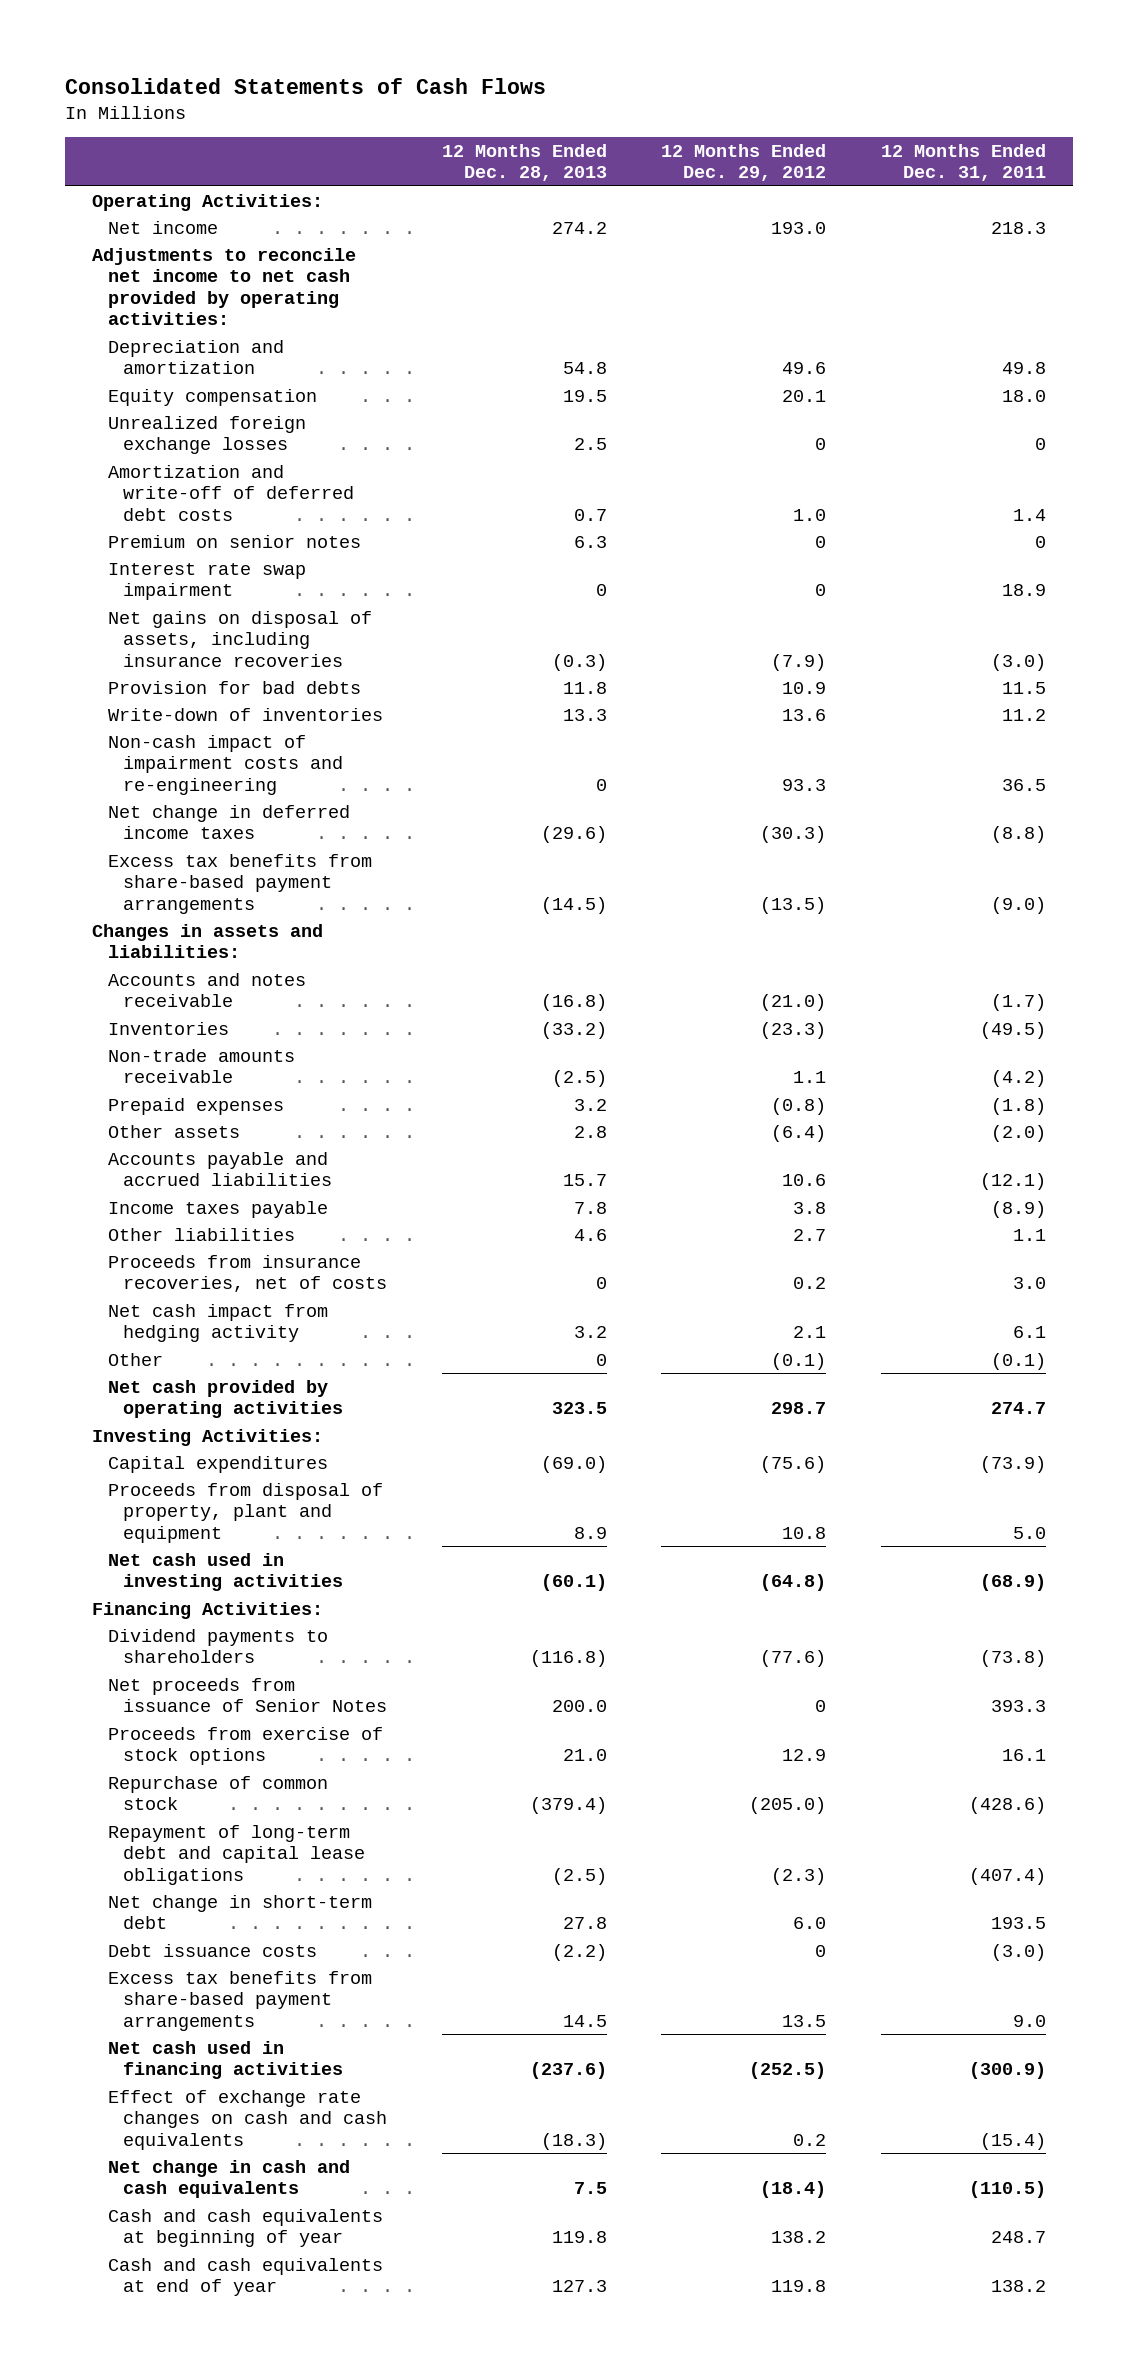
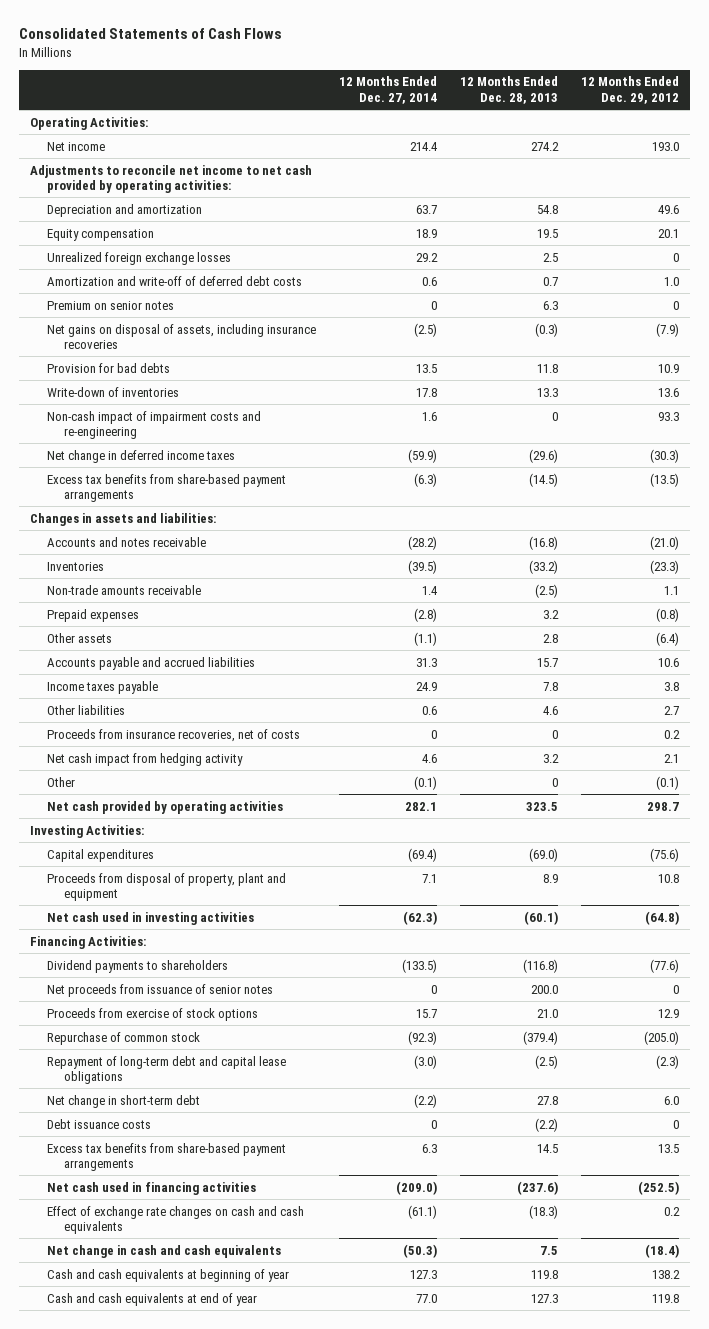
- | 12 Months Ended Dec. 28, 2013 | 12 Months Ended Dec. 29, 2012 | 12 Months Ended Dec. 31, 2011
+ | 12 Months Ended Dec. 27, 2014 | 12 Months Ended Dec. 28, 2013 | 12 Months Ended Dec. 29, 2012
- Interest rate swap impairment | 0 | 0 | 18.9
- Net proceeds from issuance of Senior Notes | 200.0 | 0 | 393.3
+ Net proceeds from issuance of senior notes | 0 | 200.0 | 0

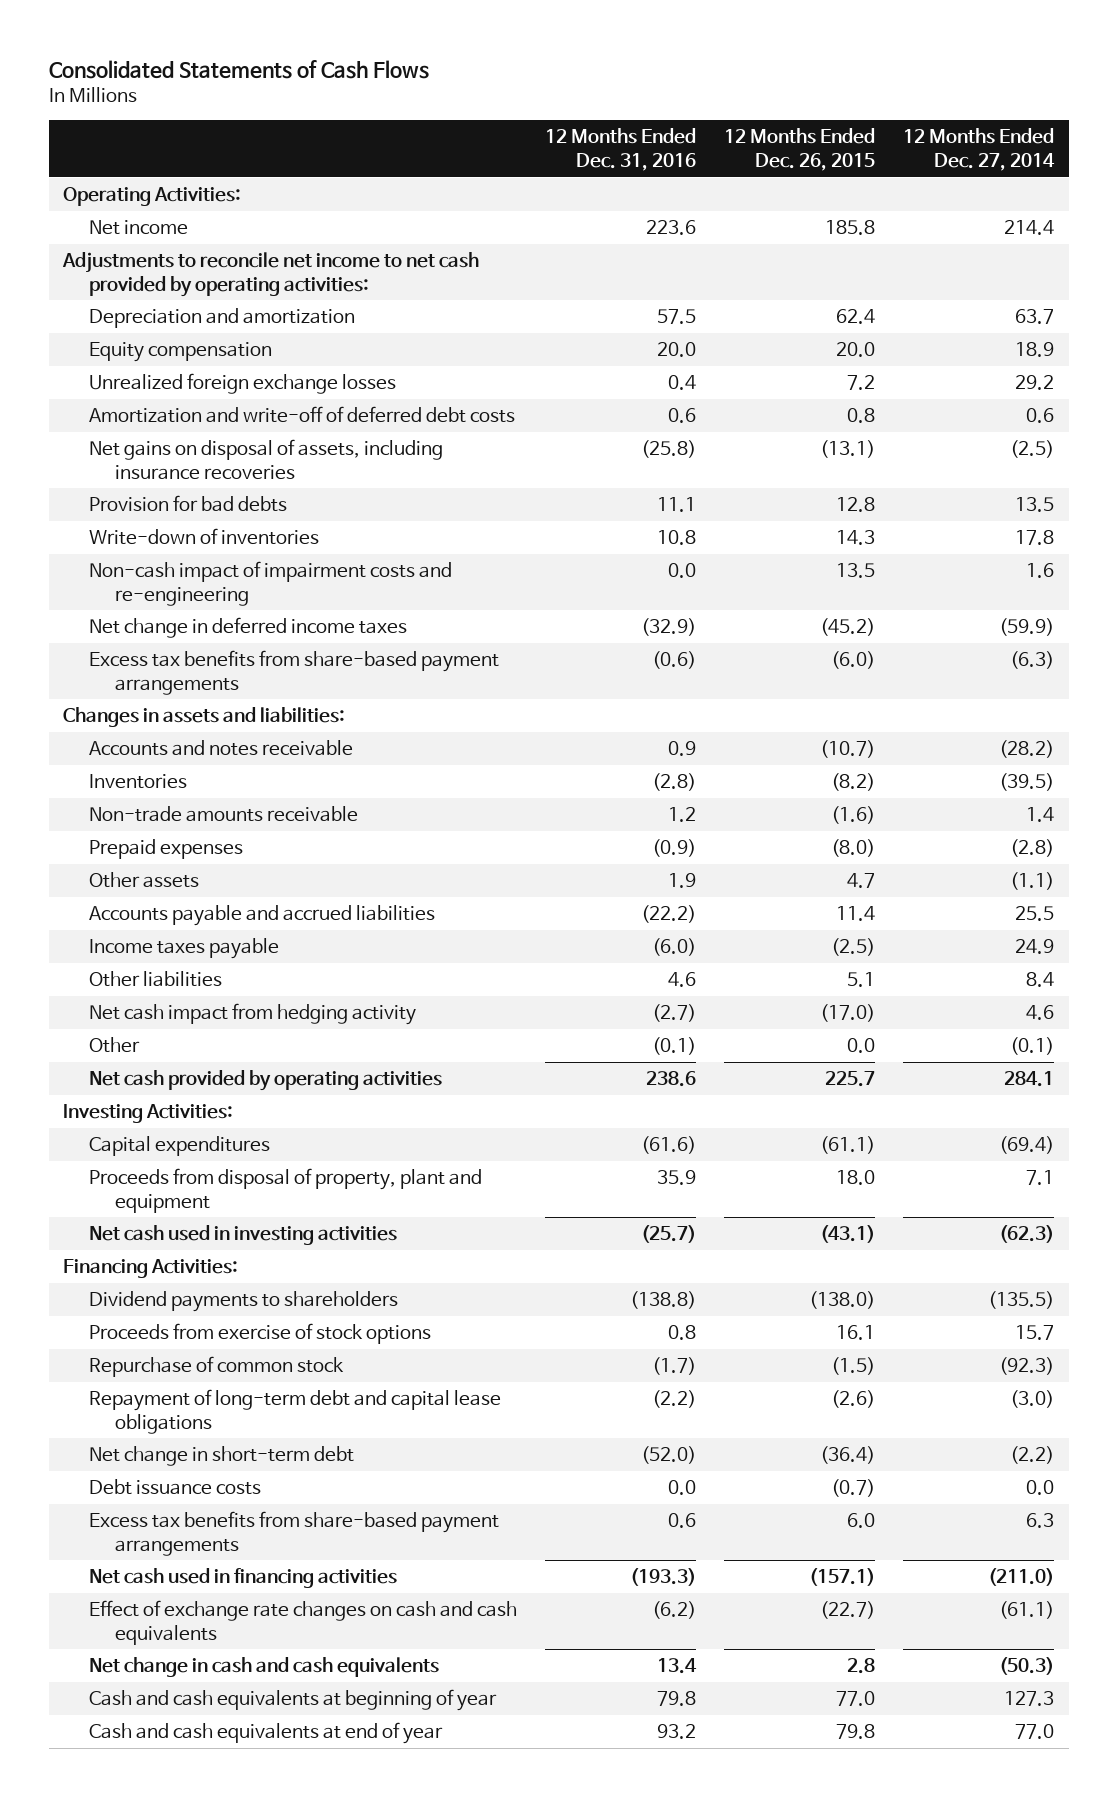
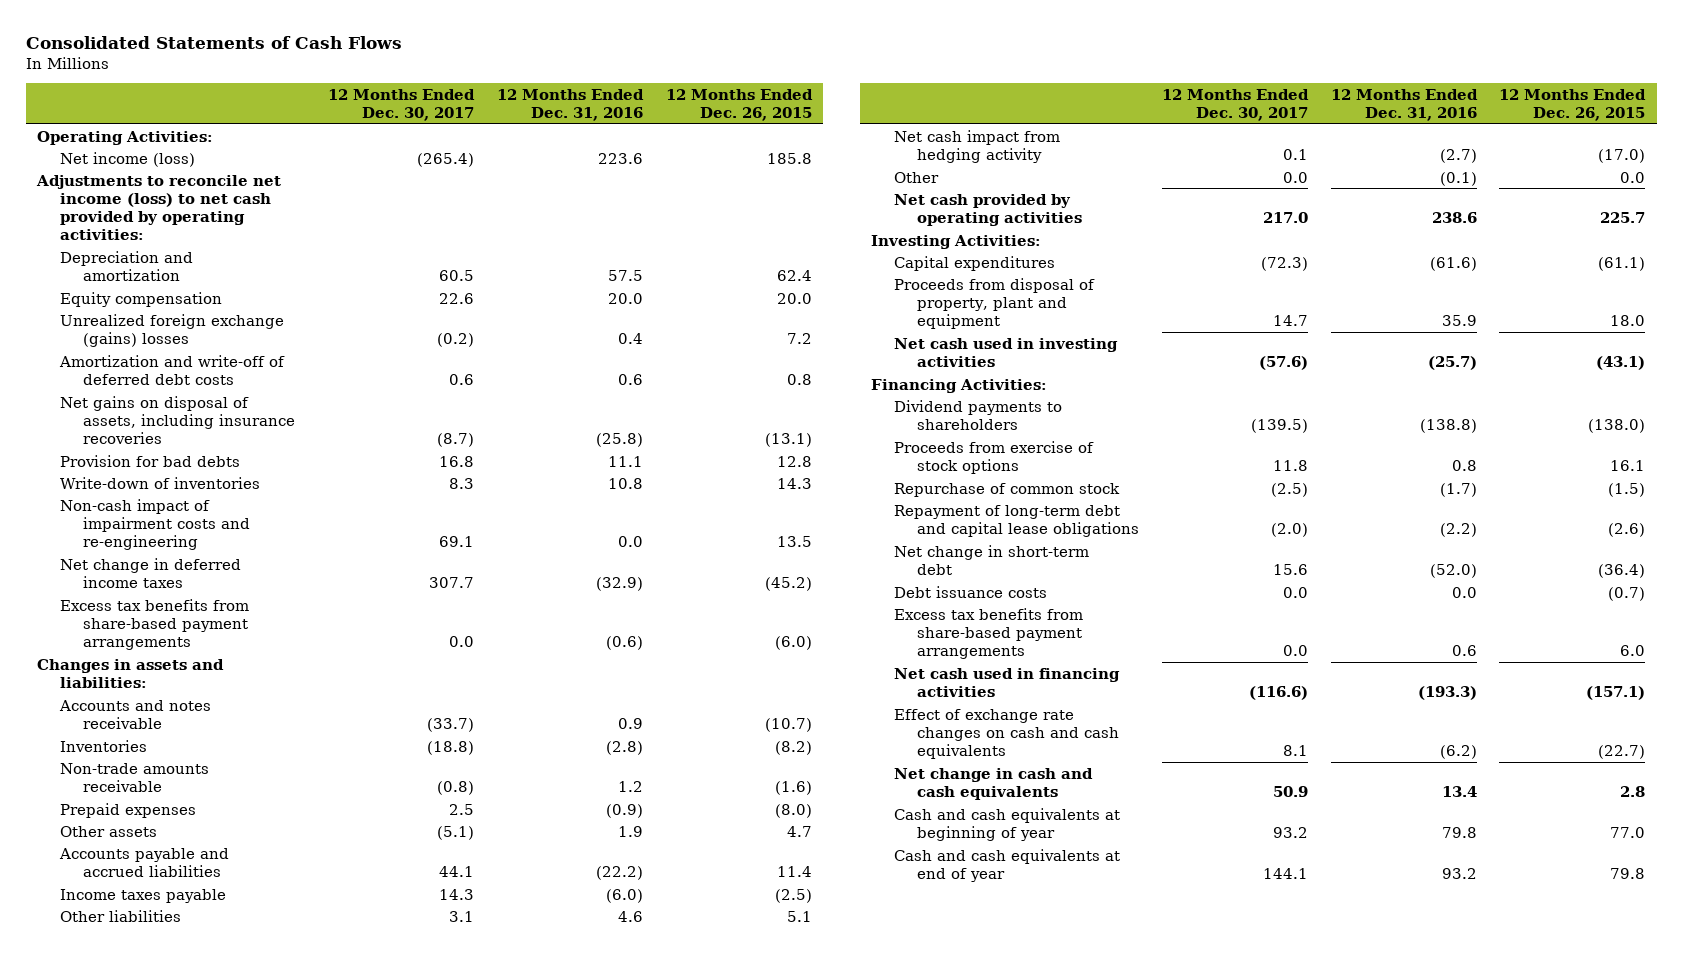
- | 12 Months Ended Dec. 31, 2016 | 12 Months Ended Dec. 26, 2015 | 12 Months Ended Dec. 27, 2014
+ | 12 Months Ended Dec. 30, 2017 | 12 Months Ended Dec. 31, 2016 | 12 Months Ended Dec. 26, 2015
- Net income | 223.6 | 185.8 | 214.4
- Adjustments to reconcile net income to net cash provided by operating activities:
+ Net income (loss) | (265.4) | 223.6 | 185.8
+ Adjustments to reconcile net income (loss) to net cash provided by operating activities:
- Unrealized foreign exchange losses | 0.4 | 7.2 | 29.2
+ Unrealized foreign exchange (gains) losses | (0.2) | 0.4 | 7.2

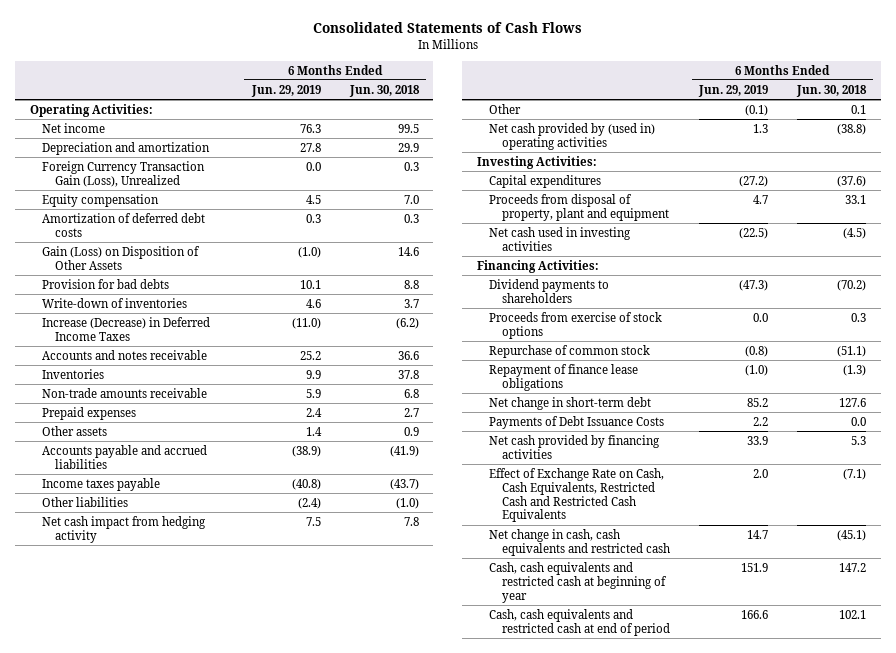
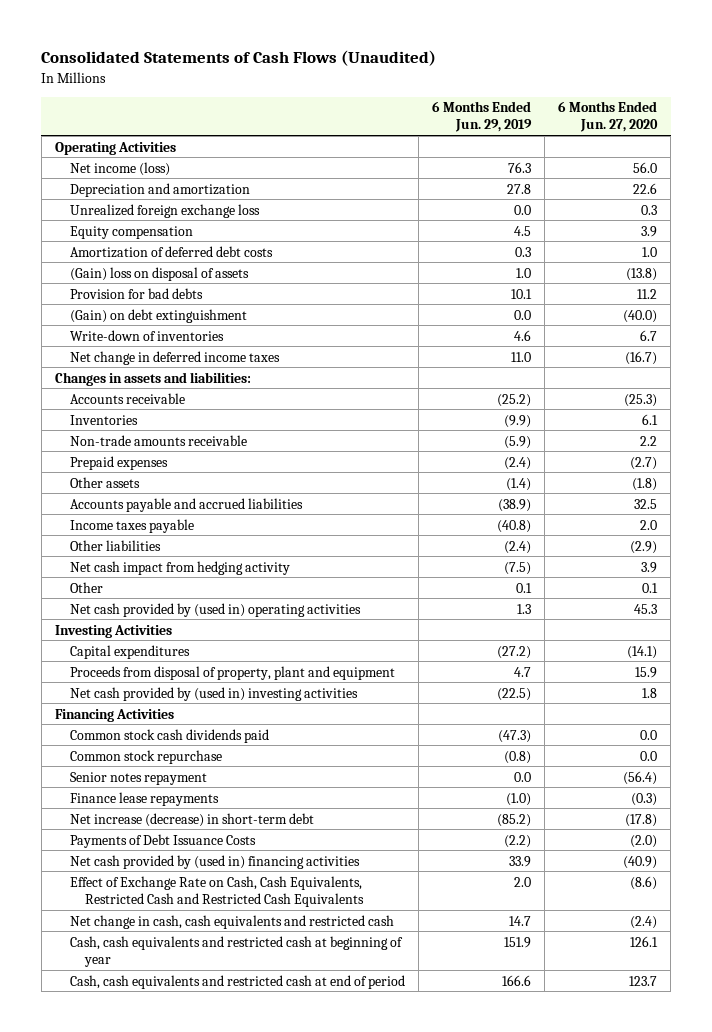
- Consolidated Statements of Cash Flows
+ Consolidated Statements of Cash Flows (Unaudited)
- | 6 Months Ended Jun. 29, 2019 | 6 Months Ended Jun. 30, 2018
+ | 6 Months Ended Jun. 29, 2019 | 6 Months Ended Jun. 27, 2020
- Operating Activities:
- Net income | 76.3 | 99.5
+ Operating Activities
+ Net income (loss) | 76.3 | 56.0
- Foreign Currency Transaction Gain (Loss), Unrealized | 0.0 | 0.3
+ Unrealized foreign exchange loss | 0.0 | 0.3
- Gain (Loss) on Disposition of Other Assets | (1.0) | 14.6
+ (Gain) loss on disposal of assets | 1.0 | (13.8)
+ (Gain) on debt extinguishment | 0.0 | (40.0)
- Increase (Decrease) in Deferred Income Taxes | (11.0) | (6.2)
- Accounts and notes receivable | 25.2 | 36.6
- Inventories | 9.9 | 37.8
- Non-trade amounts receivable | 5.9 | 6.8
- Prepaid expenses | 2.4 | 2.7
- Other assets | 1.4 | 0.9
+ Net change in deferred income taxes | 11.0 | (16.7)
+ Changes in assets and liabilities:
+ Accounts receivable | (25.2) | (25.3)
+ Inventories | (9.9) | 6.1
+ Non-trade amounts receivable | (5.9) | 2.2
+ Prepaid expenses | (2.4) | (2.7)
+ Other assets | (1.4) | (1.8)
- Net cash impact from hedging activity | 7.5 | 7.8
- Other | (0.1) | 0.1
+ Net cash impact from hedging activity | (7.5) | 3.9
+ Other | 0.1 | 0.1
- Investing Activities:
+ Investing Activities
- Net cash used in investing activities | (22.5) | (4.5)
- Financing Activities:
- Dividend payments to shareholders | (47.3) | (70.2)
- Proceeds from exercise of stock options | 0.0 | 0.3
- Repurchase of common stock | (0.8) | (51.1)
- Repayment of finance lease obligations | (1.0) | (1.3)
- Net change in short-term debt | 85.2 | 127.6
- Payments of Debt Issuance Costs | 2.2 | 0.0
- Net cash provided by financing activities | 33.9 | 5.3
+ Net cash provided by (used in) investing activities | (22.5) | 1.8
+ Financing Activities
+ Common stock cash dividends paid | (47.3) | 0.0
+ Common stock repurchase | (0.8) | 0.0
+ Senior notes repayment | 0.0 | (56.4)
+ Finance lease repayments | (1.0) | (0.3)
+ Net increase (decrease) in short-term debt | (85.2) | (17.8)
+ Payments of Debt Issuance Costs | (2.2) | (2.0)
+ Net cash provided by (used in) financing activities | 33.9 | (40.9)

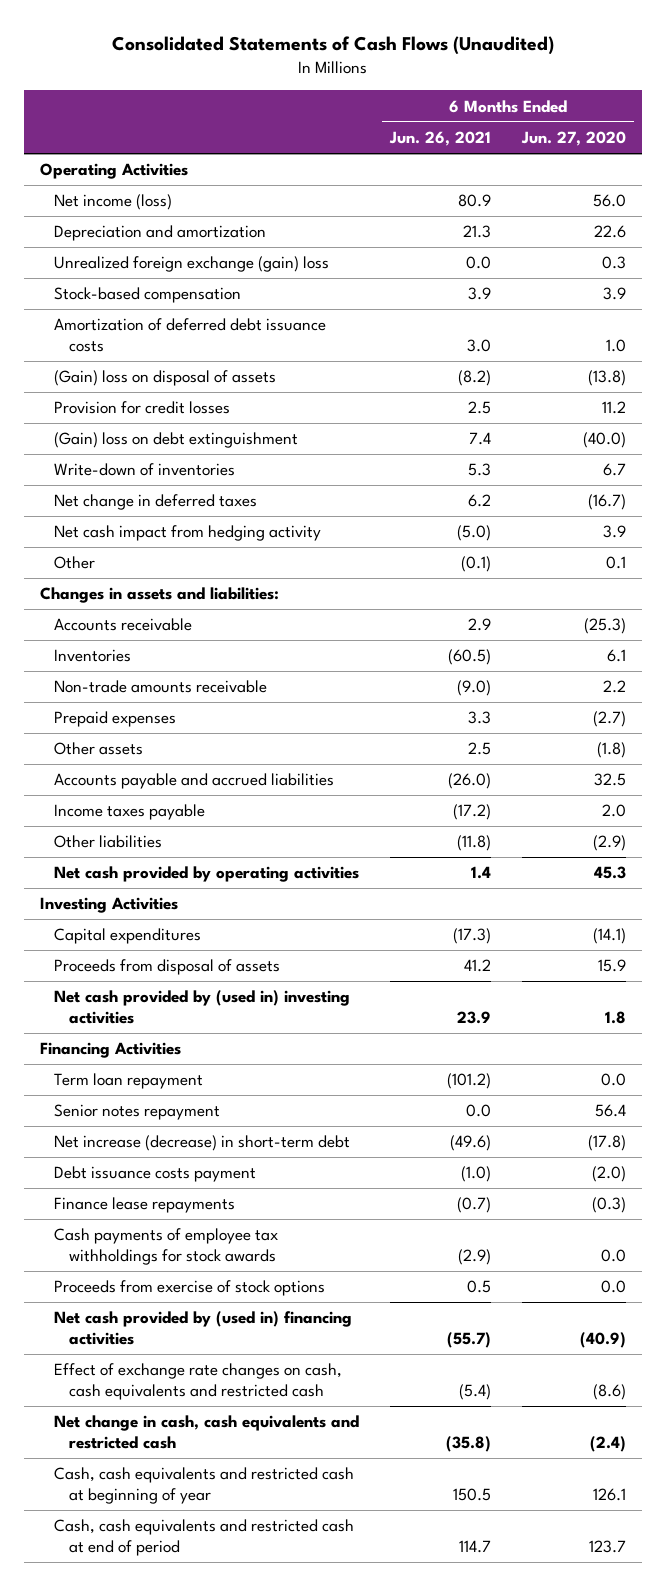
- | 6 Months Ended Jun. 29, 2019 | 6 Months Ended Jun. 27, 2020
+ | 6 Months Ended Jun. 26, 2021 | 6 Months Ended Jun. 27, 2020
- Unrealized foreign exchange loss | 0.0 | 0.3
- Equity compensation | 4.5 | 3.9
- Amortization of deferred debt costs | 0.3 | 1.0
+ Unrealized foreign exchange (gain) loss | 0.0 | 0.3
+ Stock-based compensation | 3.9 | 3.9
+ Amortization of deferred debt issuance costs | 3.0 | 1.0
- Provision for bad debts | 10.1 | 11.2
- (Gain) on debt extinguishment | 0.0 | (40.0)
+ Provision for credit losses | 2.5 | 11.2
+ (Gain) loss on debt extinguishment | 7.4 | (40.0)
- Net change in deferred income taxes | 11.0 | (16.7)
+ Net change in deferred taxes | 6.2 | (16.7)
moved up: Net cash impact from hedging activity | (5.0) | 3.9
moved up: Other | (0.1) | 0.1
- Net cash provided by (used in) operating activities | 1.3 | 45.3
+ Net cash provided by operating activities | 1.4 | 45.3
- Proceeds from disposal of property, plant and equipment | 4.7 | 15.9
+ Proceeds from disposal of assets | 41.2 | 15.9
- Common stock cash dividends paid | (47.3) | 0.0
- Common stock repurchase | (0.8) | 0.0
- Senior notes repayment | 0.0 | (56.4)
+ Term loan repayment | (101.2) | 0.0
+ Senior notes repayment | 0.0 | 56.4
- Payments of Debt Issuance Costs | (2.2) | (2.0)
+ Debt issuance costs payment | (1.0) | (2.0)
moved down: Finance lease repayments | (0.7) | (0.3)
+ Cash payments of employee tax withholdings for stock awards | (2.9) | 0.0
+ Proceeds from exercise of stock options | 0.5 | 0.0
- Effect of Exchange Rate on Cash, Cash Equivalents, Restricted Cash and Restricted Cash Equivalents | 2.0 | (8.6)
+ Effect of exchange rate changes on cash, cash equivalents and restricted cash | (5.4) | (8.6)

